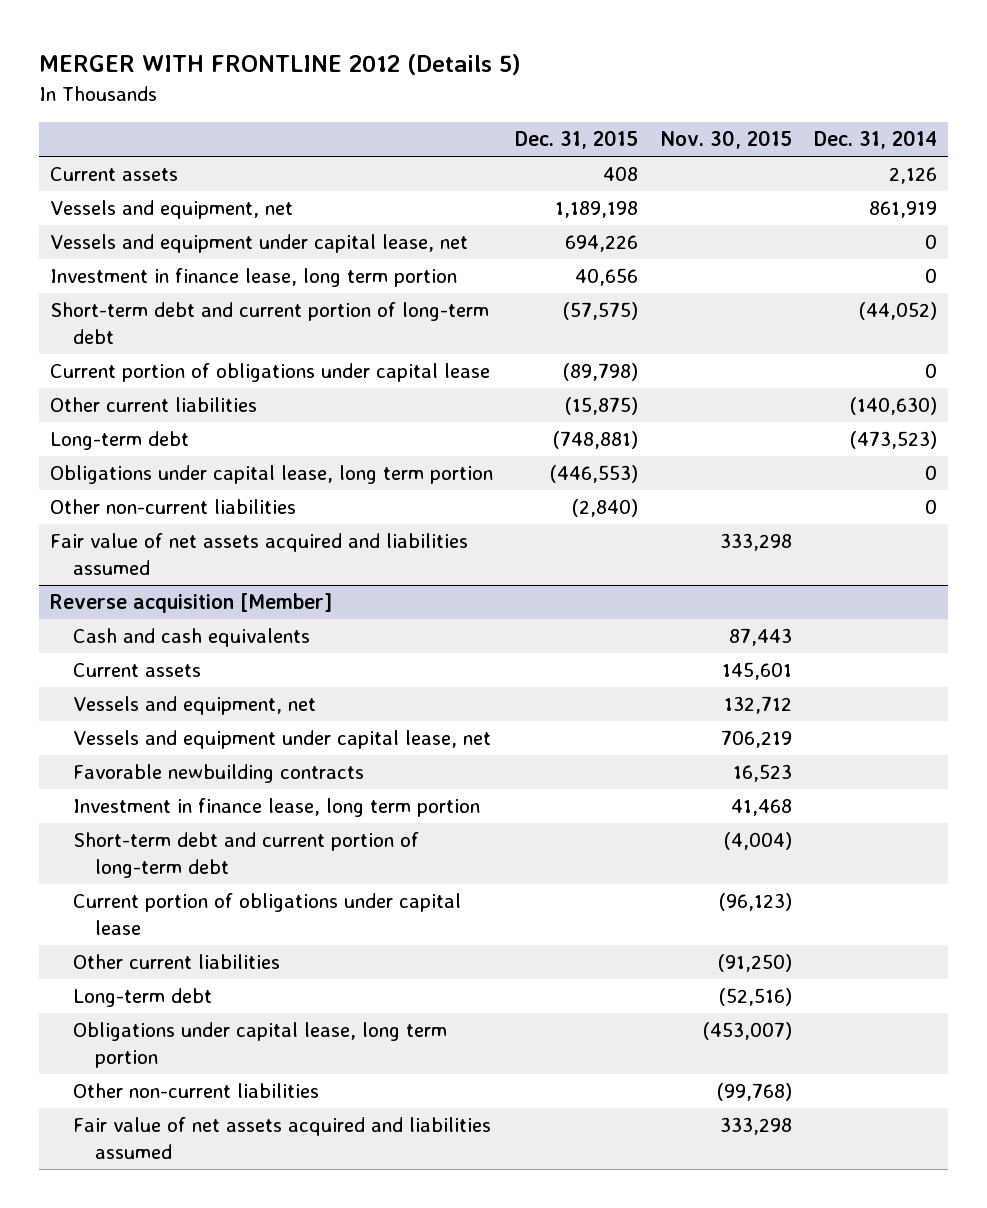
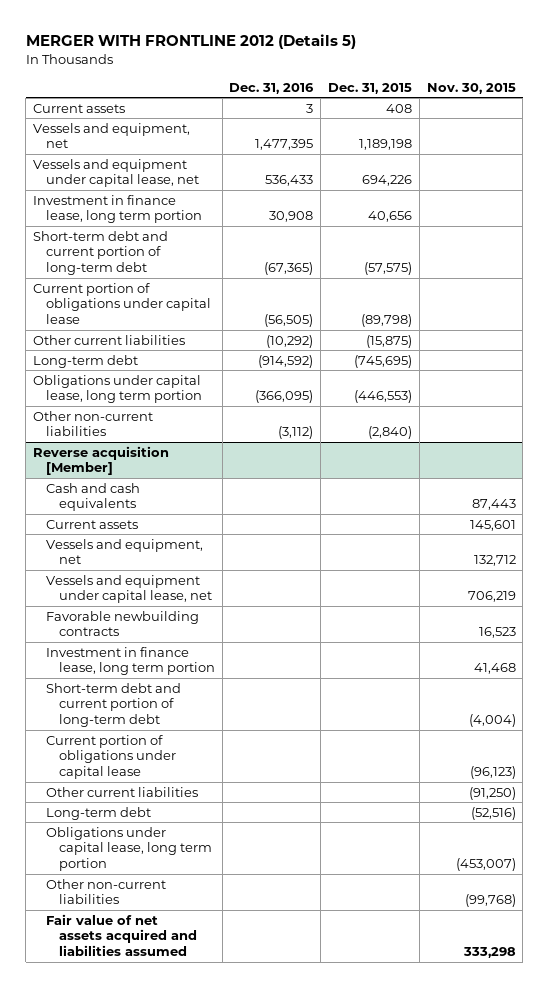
- | Dec. 31, 2015 | Nov. 30, 2015 | Dec. 31, 2014
+ | Dec. 31, 2016 | Dec. 31, 2015 | Nov. 30, 2015
- Long-term debt | (748,881) | | (473,523)
+ Long-term debt | (914,592) | (745,695) |
- Fair value of net assets acquired and liabilities assumed | | 333,298 |

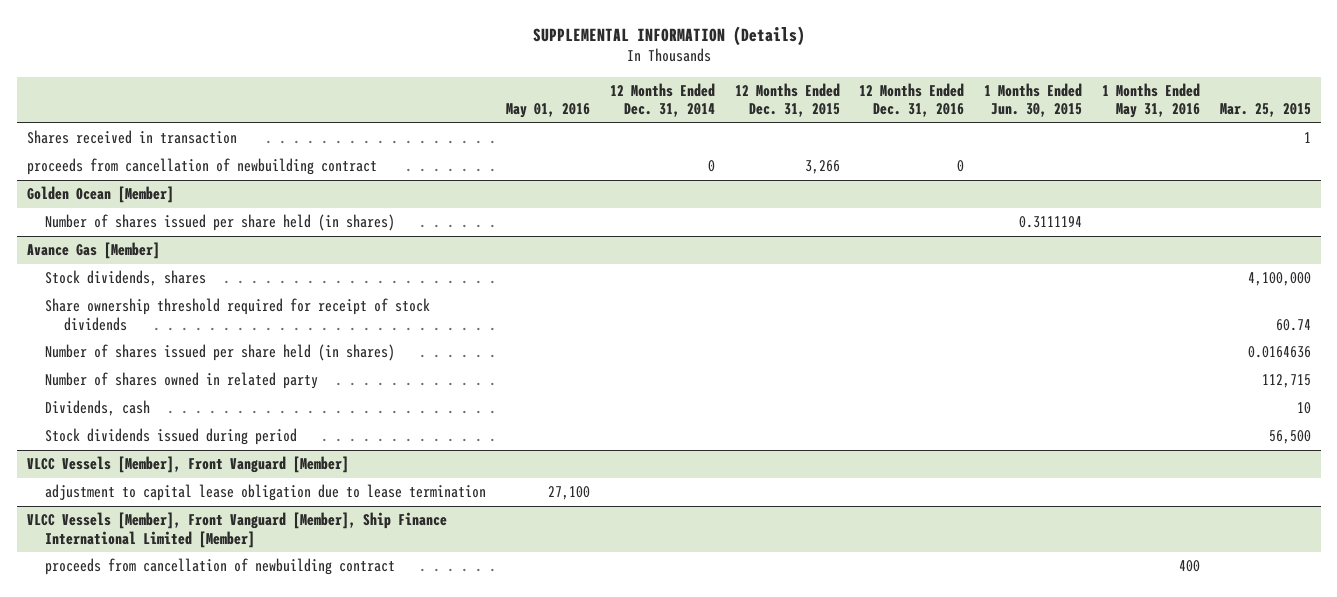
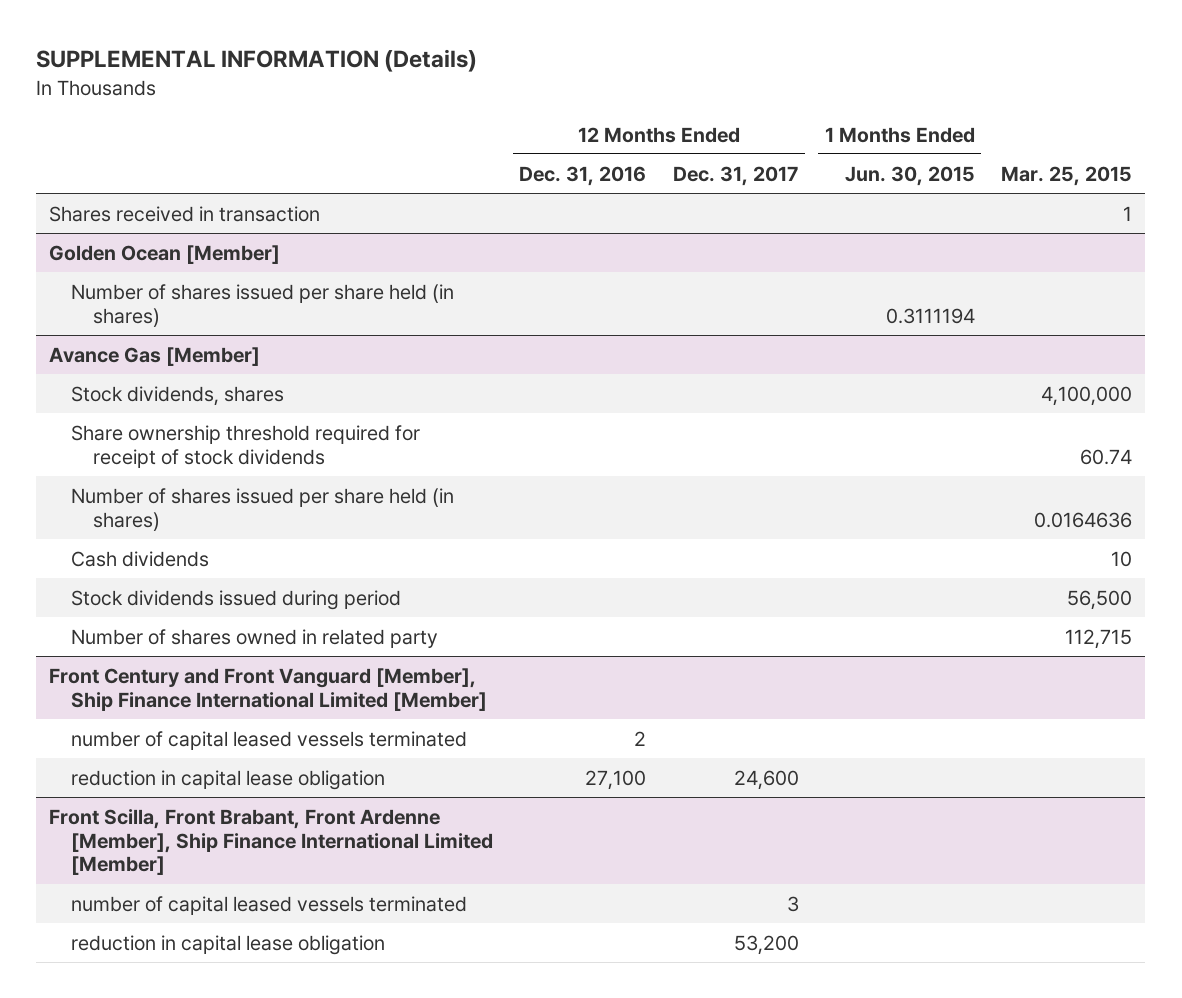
- | May 01, 2016 | 12 Months Ended Dec. 31, 2014 | 12 Months Ended Dec. 31, 2015 | 12 Months Ended Dec. 31, 2016 | 1 Months Ended Jun. 30, 2015 | 1 Months Ended May 31, 2016 | Mar. 25, 2015
+ | 12 Months Ended Dec. 31, 2016 | 12 Months Ended Dec. 31, 2017 | 1 Months Ended Jun. 30, 2015 | Mar. 25, 2015
- proceeds from cancellation of newbuilding contract | | 0 | 3,266 | 0 | | |
@ Avance Gas [Member]
- Dividends, cash | | | | | | | 10
+ Cash dividends | | | | 10
- VLCC Vessels [Member], Front Vanguard [Member]
- adjustment to capital lease obligation due to lease termination | 27,100 | | | | | |
- VLCC Vessels [Member], Front Vanguard [Member], Ship Finance International Limited [Member]
- proceeds from cancellation of newbuilding contract | | | | | | 400 |
@ Avance Gas [Member]
moved down: Number of shares owned in related party | | | | 112,715
+ Front Century and Front Vanguard [Member], Ship Finance International Limited [Member]
+ number of capital leased vessels terminated | 2 | | |
+ reduction in capital lease obligation | 27,100 | 24,600 | |
+ Front Scilla, Front Brabant, Front Ardenne [Member], Ship Finance International Limited [Member]
+ number of capital leased vessels terminated | | 3 | |
+ reduction in capital lease obligation | | 53,200 | |

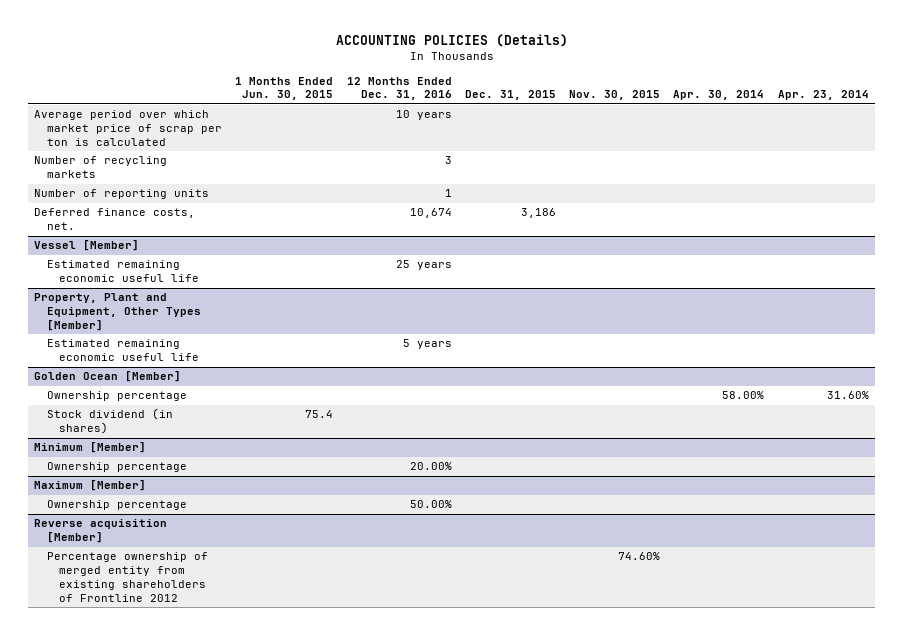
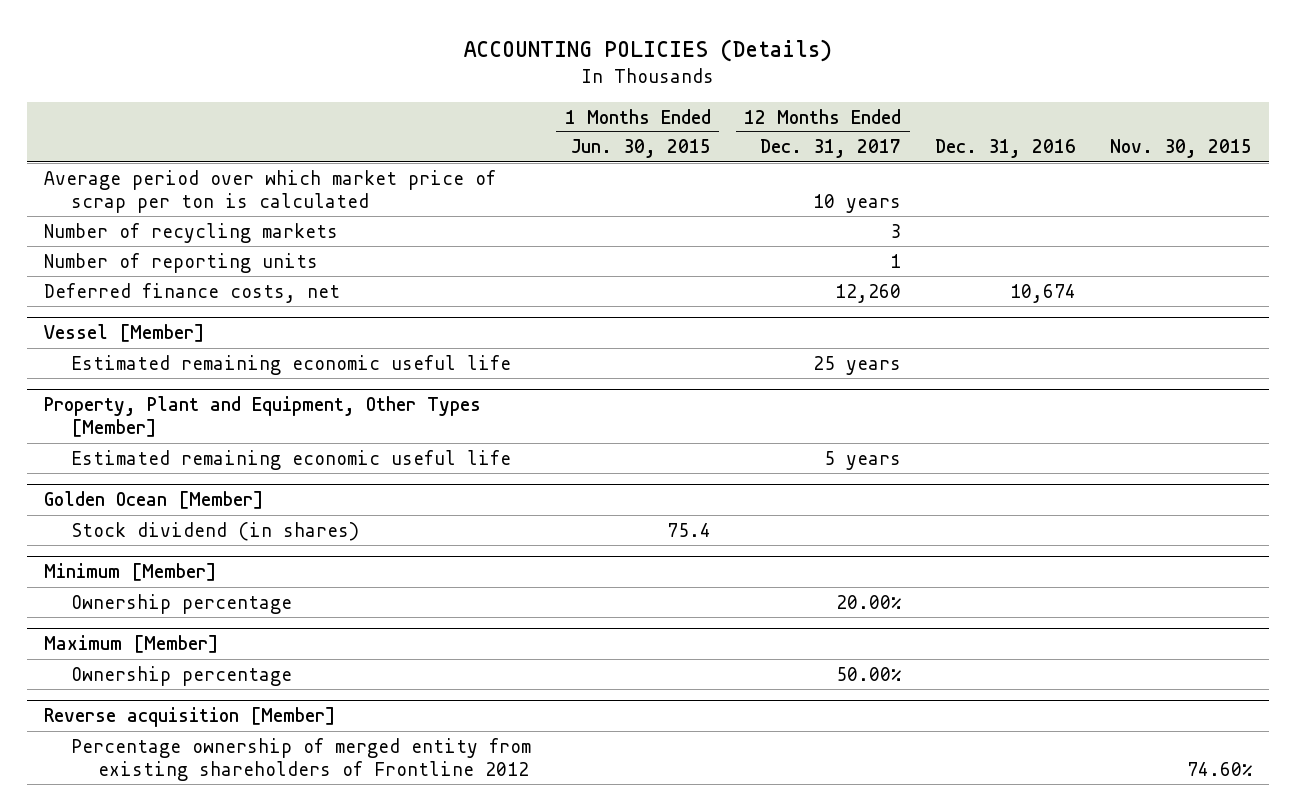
- | 1 Months Ended Jun. 30, 2015 | 12 Months Ended Dec. 31, 2016 | Dec. 31, 2015 | Nov. 30, 2015 | Apr. 30, 2014 | Apr. 23, 2014
+ | 1 Months Ended Jun. 30, 2015 | 12 Months Ended Dec. 31, 2017 | Dec. 31, 2016 | Nov. 30, 2015
- Deferred finance costs, net. | | 10,674 | 3,186 | | |
+ Deferred finance costs, net | | 12,260 | 10,674 |
@ Golden Ocean [Member]
- Ownership percentage | | | | | 58.00% | 31.60%

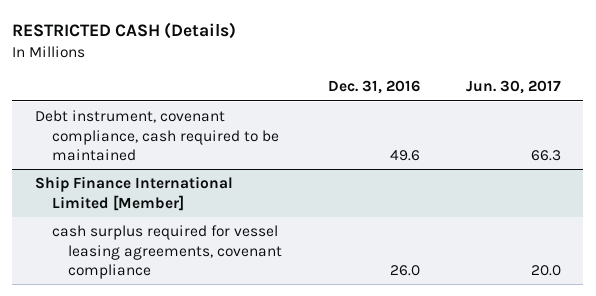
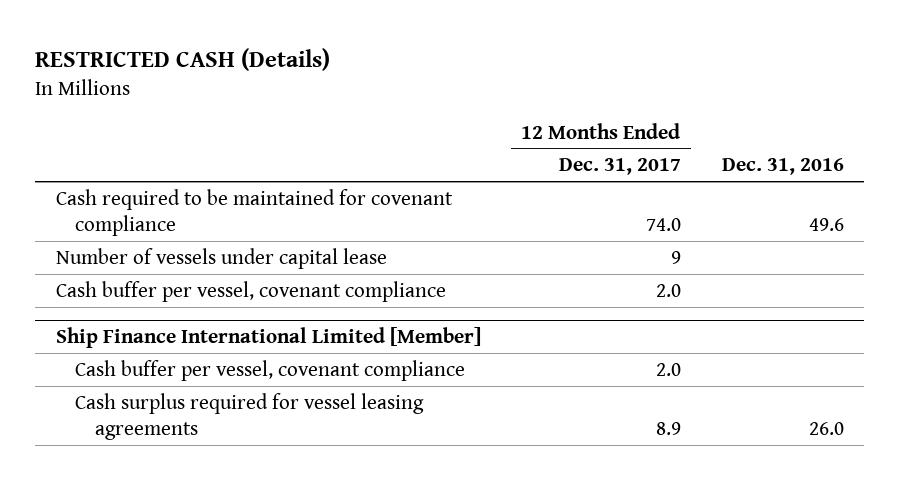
- | Dec. 31, 2016 | Jun. 30, 2017
+ | 12 Months Ended Dec. 31, 2017 | Dec. 31, 2016
- Debt instrument, covenant compliance, cash required to be maintained | 49.6 | 66.3
+ Cash required to be maintained for covenant compliance | 74.0 | 49.6
+ Number of vessels under capital lease | 9 |
+ Cash buffer per vessel, covenant compliance | 2.0 |
@ Ship Finance International Limited [Member]
- cash surplus required for vessel leasing agreements, covenant compliance | 26.0 | 20.0
+ Cash buffer per vessel, covenant compliance | 2.0 |
+ Cash surplus required for vessel leasing agreements | 8.9 | 26.0

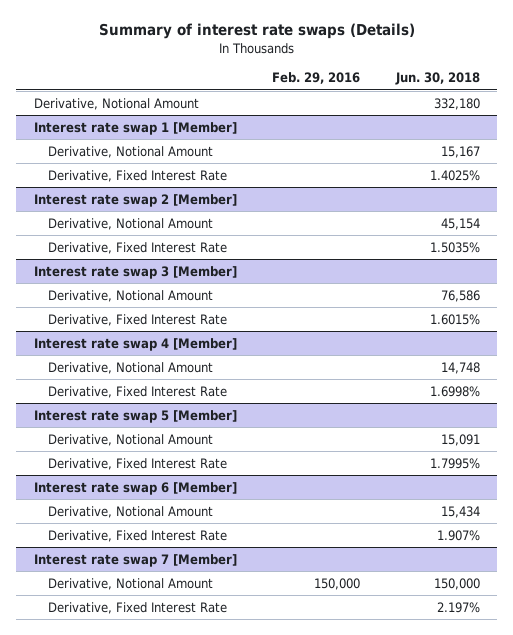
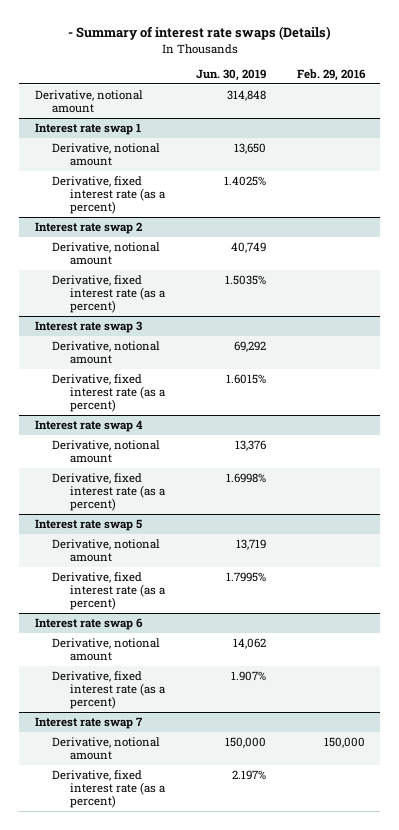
- Summary of interest rate swaps (Details)
+ - Summary of interest rate swaps (Details)
- | Feb. 29, 2016 | Jun. 30, 2018
+ | Jun. 30, 2019 | Feb. 29, 2016
- Derivative, Notional Amount | | 332,180
- Interest rate swap 1 [Member]
- Derivative, Notional Amount | | 15,167
- Derivative, Fixed Interest Rate | | 1.4025%
- Interest rate swap 2 [Member]
- Derivative, Notional Amount | | 45,154
- Derivative, Fixed Interest Rate | | 1.5035%
- Interest rate swap 3 [Member]
- Derivative, Notional Amount | | 76,586
- Derivative, Fixed Interest Rate | | 1.6015%
- Interest rate swap 4 [Member]
- Derivative, Notional Amount | | 14,748
- Derivative, Fixed Interest Rate | | 1.6998%
- Interest rate swap 5 [Member]
- Derivative, Notional Amount | | 15,091
- Derivative, Fixed Interest Rate | | 1.7995%
- Interest rate swap 6 [Member]
- Derivative, Notional Amount | | 15,434
- Derivative, Fixed Interest Rate | | 1.907%
- Interest rate swap 7 [Member]
- Derivative, Notional Amount | 150,000 | 150,000
- Derivative, Fixed Interest Rate | | 2.197%
+ Derivative, notional amount | 314,848 |
+ Interest rate swap 1
+ Derivative, notional amount | 13,650 |
+ Derivative, fixed interest rate (as a percent) | 1.4025% |
+ Interest rate swap 2
+ Derivative, notional amount | 40,749 |
+ Derivative, fixed interest rate (as a percent) | 1.5035% |
+ Interest rate swap 3
+ Derivative, notional amount | 69,292 |
+ Derivative, fixed interest rate (as a percent) | 1.6015% |
+ Interest rate swap 4
+ Derivative, notional amount | 13,376 |
+ Derivative, fixed interest rate (as a percent) | 1.6998% |
+ Interest rate swap 5
+ Derivative, notional amount | 13,719 |
+ Derivative, fixed interest rate (as a percent) | 1.7995% |
+ Interest rate swap 6
+ Derivative, notional amount | 14,062 |
+ Derivative, fixed interest rate (as a percent) | 1.907% |
+ Interest rate swap 7
+ Derivative, notional amount | 150,000 | 150,000
+ Derivative, fixed interest rate (as a percent) | 2.197% |

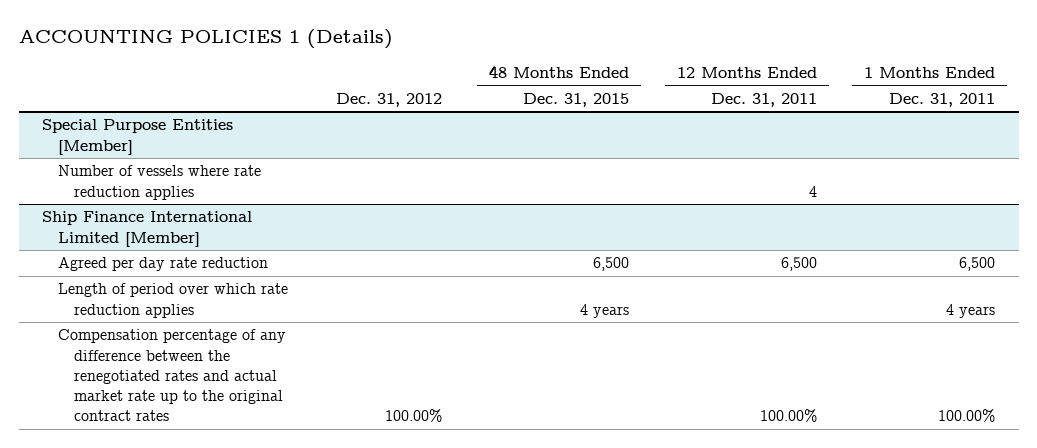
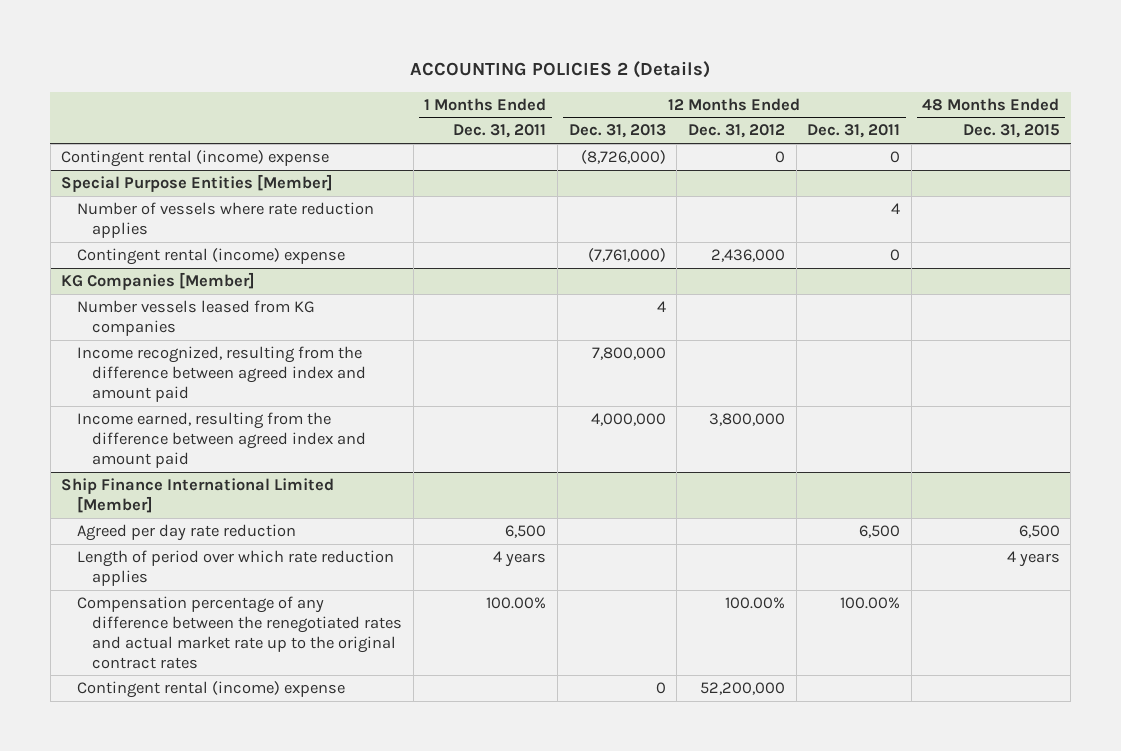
- ACCOUNTING POLICIES 1 (Details)
+ ACCOUNTING POLICIES 2 (Details)
- | Dec. 31, 2012 | 48 Months Ended Dec. 31, 2015 | 12 Months Ended Dec. 31, 2011 | 1 Months Ended Dec. 31, 2011
+ | 1 Months Ended Dec. 31, 2011 | 12 Months Ended Dec. 31, 2013 | 12 Months Ended Dec. 31, 2012 | 12 Months Ended Dec. 31, 2011 | 48 Months Ended Dec. 31, 2015
+ Contingent rental (income) expense | | (8,726,000) | 0 | 0 |
@ Special Purpose Entities [Member]
+ Contingent rental (income) expense | | (7,761,000) | 2,436,000 | 0 |
+ KG Companies [Member]
+ Number vessels leased from KG companies | | 4 | | |
+ Income recognized, resulting from the difference between agreed index and amount paid | | 7,800,000 | | |
+ Income earned, resulting from the difference between agreed index and amount paid | | 4,000,000 | 3,800,000 | |
@ Ship Finance International Limited [Member]
+ Contingent rental (income) expense | | 0 | 52,200,000 | |

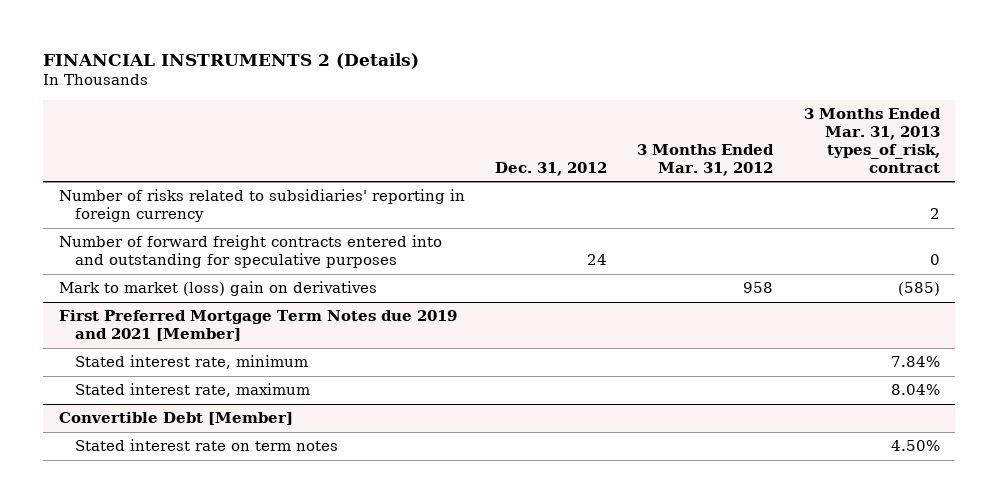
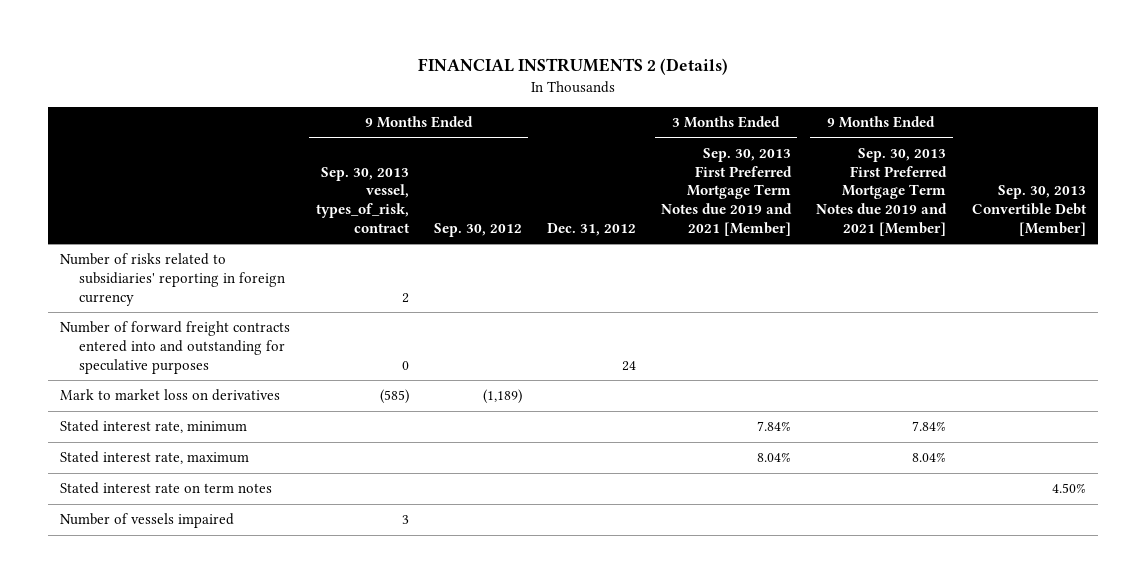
- | Dec. 31, 2012 | 3 Months Ended Mar. 31, 2012 | 3 Months Ended Mar. 31, 2013 types_of_risk, contract
+ | 9 Months Ended Sep. 30, 2013 vessel, types_of_risk, contract | 9 Months Ended Sep. 30, 2012 | Dec. 31, 2012 | 3 Months Ended Sep. 30, 2013 First Preferred Mortgage Term Notes due 2019 and 2021 [Member] | 9 Months Ended Sep. 30, 2013 First Preferred Mortgage Term Notes due 2019 and 2021 [Member] | Sep. 30, 2013 Convertible Debt [Member]
- Mark to market (loss) gain on derivatives | | 958 | (585)
- First Preferred Mortgage Term Notes due 2019 and 2021 [Member]
- Stated interest rate, minimum | | | 7.84%
- Stated interest rate, maximum | | | 8.04%
- Convertible Debt [Member]
- Stated interest rate on term notes | | | 4.50%
+ Mark to market loss on derivatives | (585) | (1,189) | | | |
+ Stated interest rate, minimum | | | | 7.84% | 7.84% |
+ Stated interest rate, maximum | | | | 8.04% | 8.04% |
+ Stated interest rate on term notes | | | | | | 4.50%
+ Number of vessels impaired | 3 | | | | |

